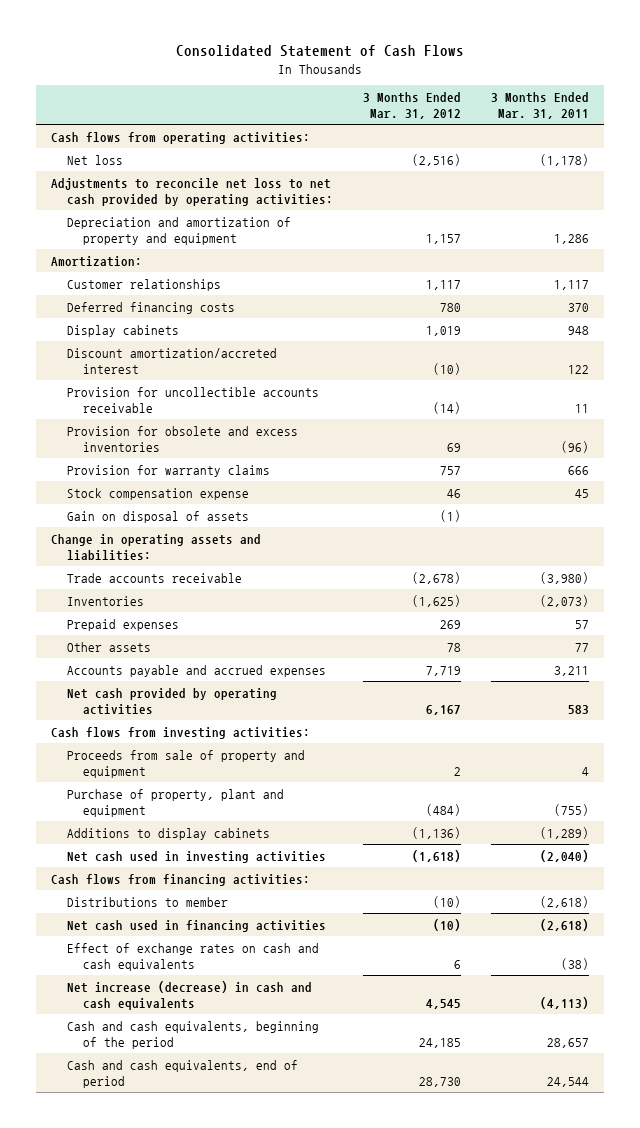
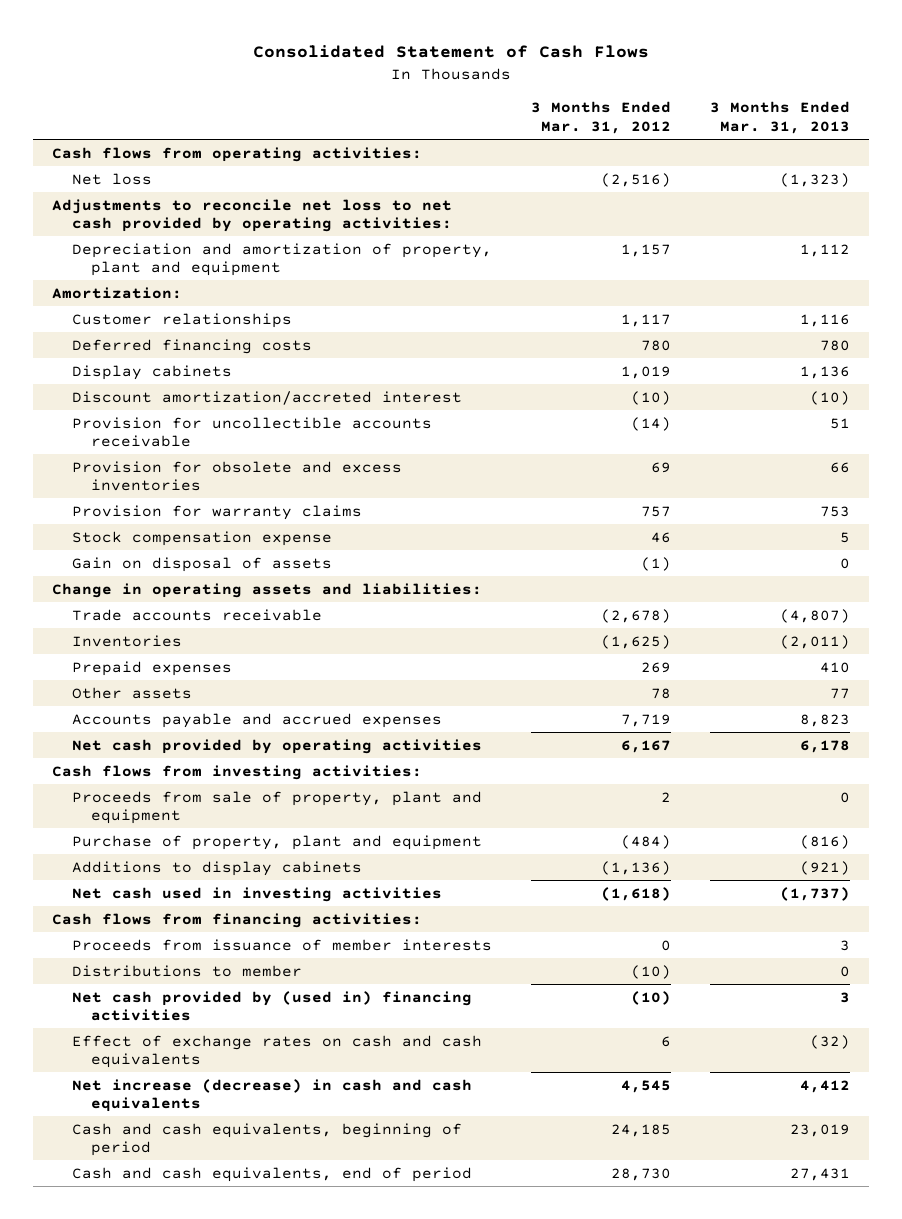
- | 3 Months Ended Mar. 31, 2012 | 3 Months Ended Mar. 31, 2011
+ | 3 Months Ended Mar. 31, 2012 | 3 Months Ended Mar. 31, 2013
- Depreciation and amortization of property and equipment | 1,157 | 1,286
+ Depreciation and amortization of property, plant and equipment | 1,157 | 1,112
- Proceeds from sale of property and equipment | 2 | 4
+ Proceeds from sale of property, plant and equipment | 2 | 0
+ Proceeds from issuance of member interests | 0 | 3
- Net cash used in financing activities | (10) | (2,618)
+ Net cash provided by (used in) financing activities | (10) | 3
- Cash and cash equivalents, beginning of the period | 24,185 | 28,657
+ Cash and cash equivalents, beginning of period | 24,185 | 23,019

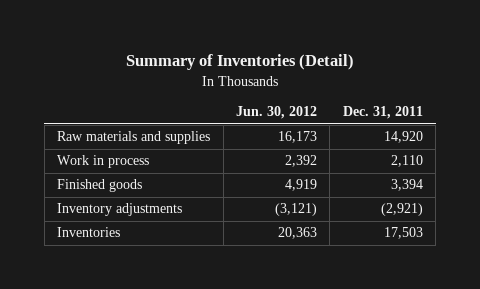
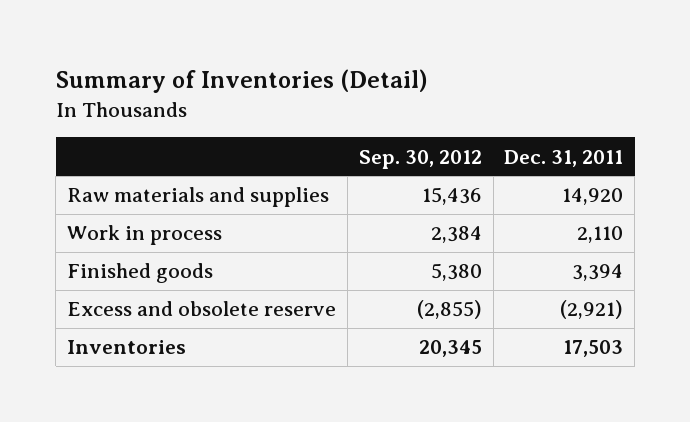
- | Jun. 30, 2012 | Dec. 31, 2011
+ | Sep. 30, 2012 | Dec. 31, 2011
- Inventory adjustments | (3,121) | (2,921)
+ Excess and obsolete reserve | (2,855) | (2,921)

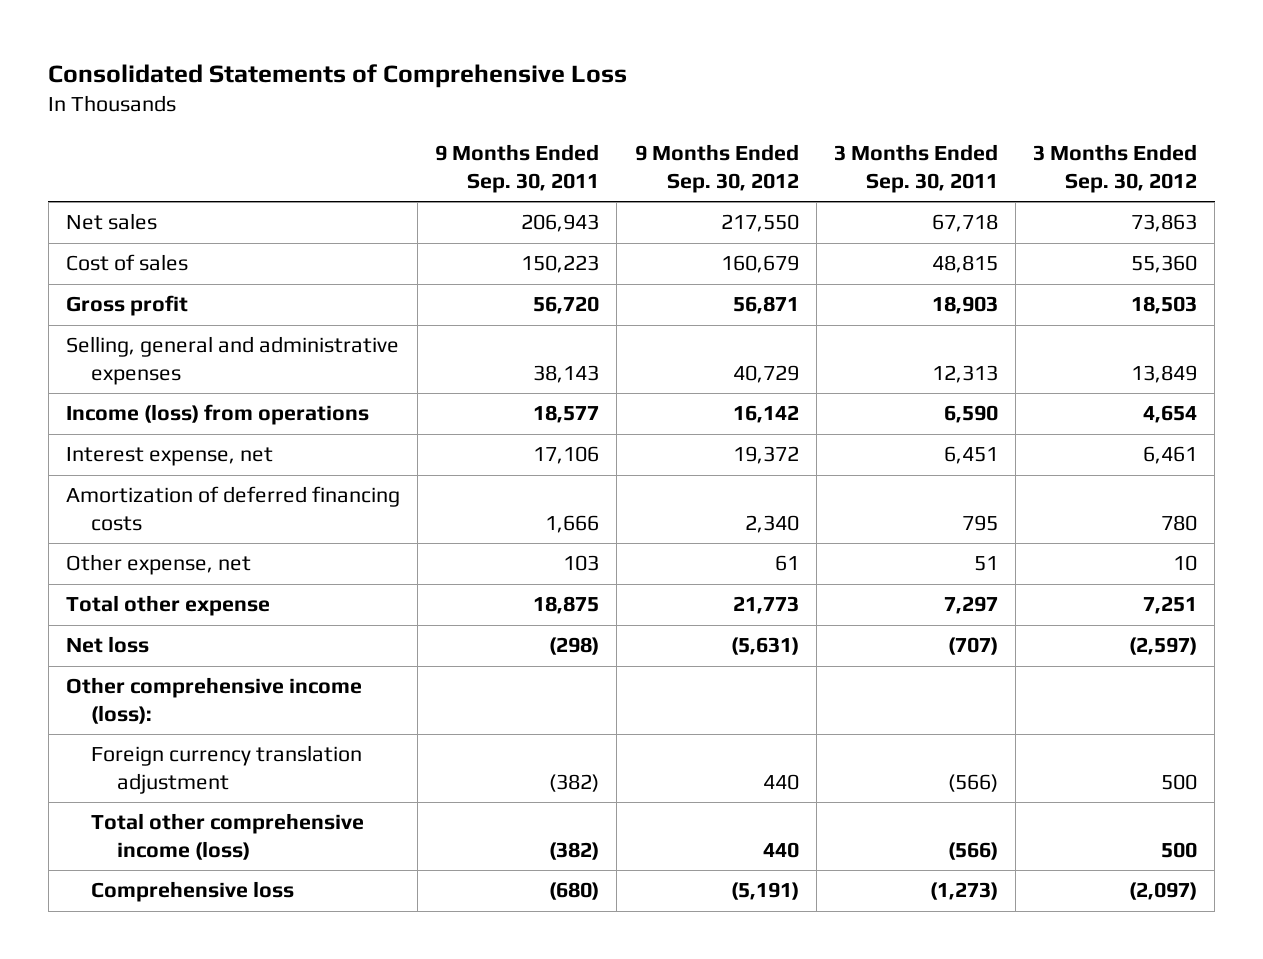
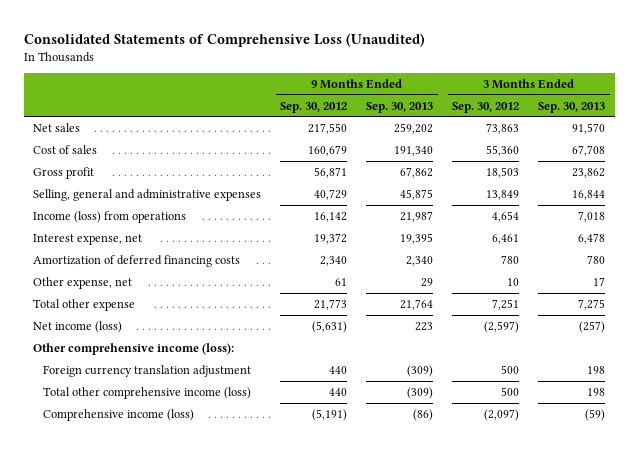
- Consolidated Statements of Comprehensive Loss
+ Consolidated Statements of Comprehensive Loss (Unaudited)
- | 9 Months Ended Sep. 30, 2011 | 9 Months Ended Sep. 30, 2012 | 3 Months Ended Sep. 30, 2011 | 3 Months Ended Sep. 30, 2012
+ | 9 Months Ended Sep. 30, 2012 | 9 Months Ended Sep. 30, 2013 | 3 Months Ended Sep. 30, 2012 | 3 Months Ended Sep. 30, 2013
- Net loss | (298) | (5,631) | (707) | (2,597)
+ Net income (loss) | (5,631) | 223 | (2,597) | (257)
- Comprehensive loss | (680) | (5,191) | (1,273) | (2,097)
+ Comprehensive income (loss) | (5,191) | (86) | (2,097) | (59)

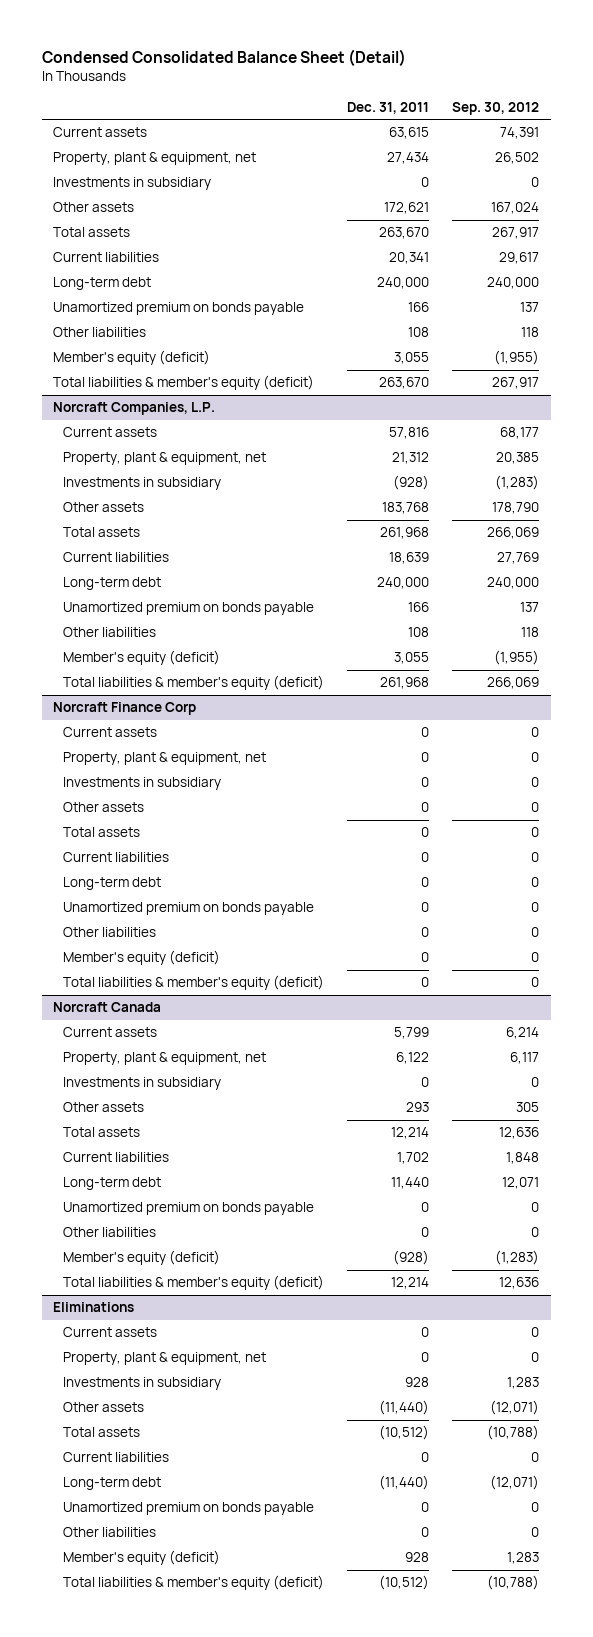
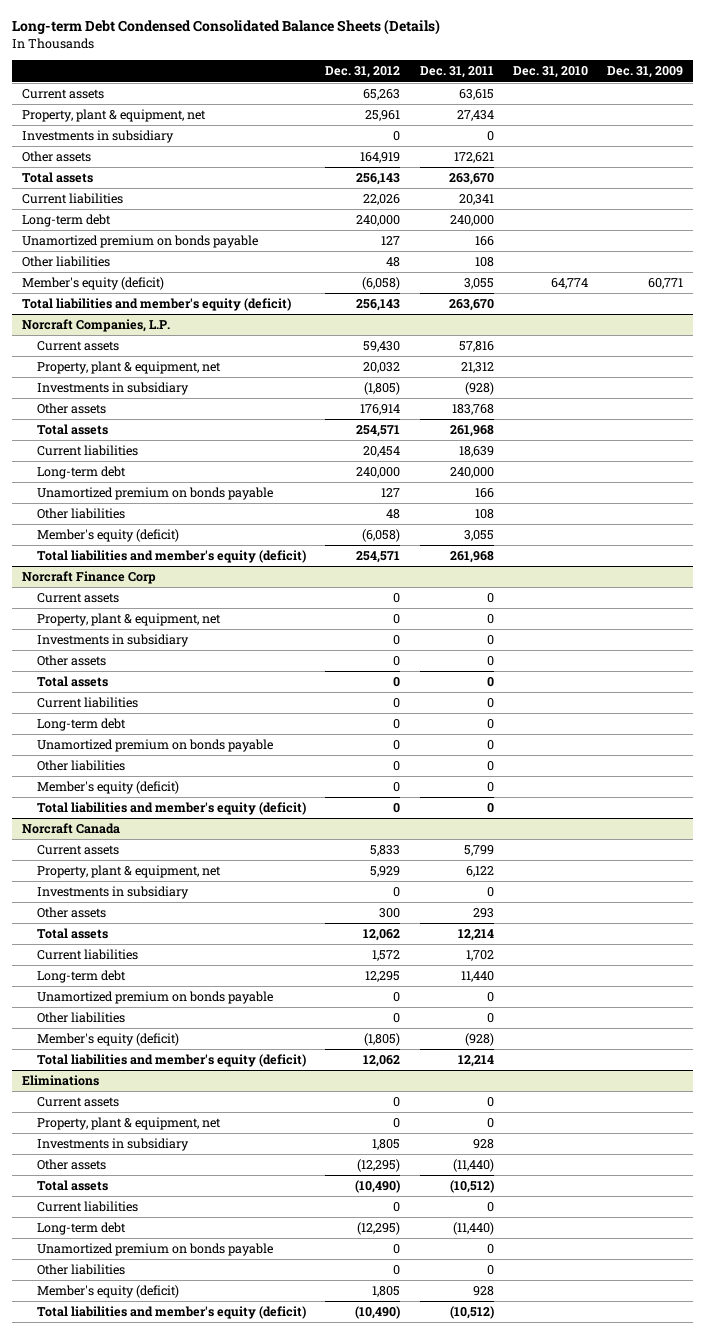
- Condensed Consolidated Balance Sheet (Detail)
+ Long-term Debt Condensed Consolidated Balance Sheets (Details)
- | Dec. 31, 2011 | Sep. 30, 2012
+ | Dec. 31, 2012 | Dec. 31, 2011 | Dec. 31, 2010 | Dec. 31, 2009
- Total liabilities & member's equity (deficit) | 263,670 | 267,917
+ Total liabilities and member's equity (deficit) | 256,143 | 263,670 | |
@ Norcraft Companies, L.P.
- Total liabilities & member's equity (deficit) | 261,968 | 266,069
+ Total liabilities and member's equity (deficit) | 254,571 | 261,968 | |
@ Norcraft Finance Corp
- Total liabilities & member's equity (deficit) | 0 | 0
+ Total liabilities and member's equity (deficit) | 0 | 0 | |
@ Norcraft Canada
- Total liabilities & member's equity (deficit) | 12,214 | 12,636
+ Total liabilities and member's equity (deficit) | 12,062 | 12,214 | |
@ Eliminations
- Total liabilities & member's equity (deficit) | (10,512) | (10,788)
+ Total liabilities and member's equity (deficit) | (10,490) | (10,512) | |

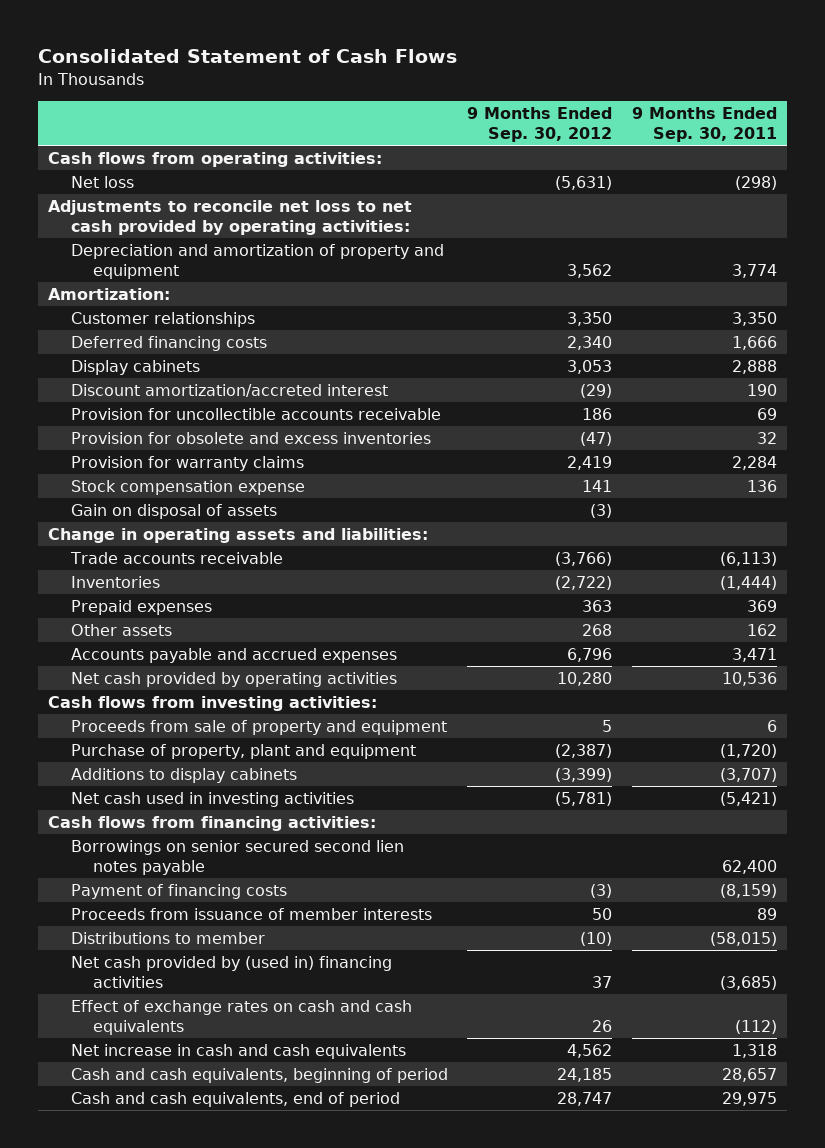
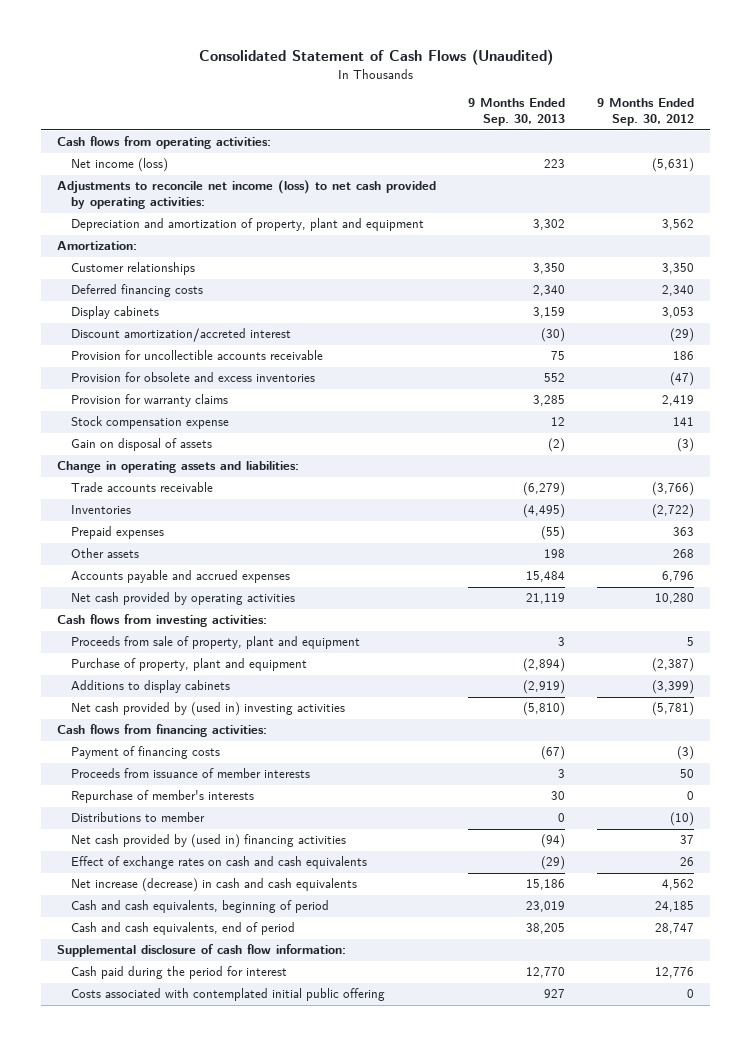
- Consolidated Statement of Cash Flows
+ Consolidated Statement of Cash Flows (Unaudited)
- | 9 Months Ended Sep. 30, 2012 | 9 Months Ended Sep. 30, 2011
+ | 9 Months Ended Sep. 30, 2013 | 9 Months Ended Sep. 30, 2012
- Net loss | (5,631) | (298)
- Adjustments to reconcile net loss to net cash provided by operating activities:
- Depreciation and amortization of property and equipment | 3,562 | 3,774
+ Net income (loss) | 223 | (5,631)
+ Adjustments to reconcile net income (loss) to net cash provided by operating activities:
+ Depreciation and amortization of property, plant and equipment | 3,302 | 3,562
- Proceeds from sale of property and equipment | 5 | 6
+ Proceeds from sale of property, plant and equipment | 3 | 5
- Net cash used in investing activities | (5,781) | (5,421)
+ Net cash provided by (used in) investing activities | (5,810) | (5,781)
- Borrowings on senior secured second lien notes payable | | 62,400
+ Repurchase of member's interests | 30 | 0
- Net increase in cash and cash equivalents | 4,562 | 1,318
+ Net increase (decrease) in cash and cash equivalents | 15,186 | 4,562
+ Supplemental disclosure of cash flow information:
+ Cash paid during the period for interest | 12,770 | 12,776
+ Costs associated with contemplated initial public offering | 927 | 0

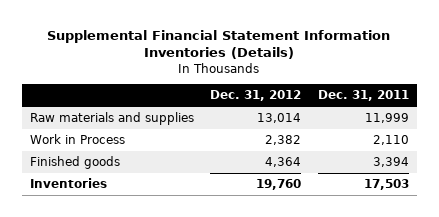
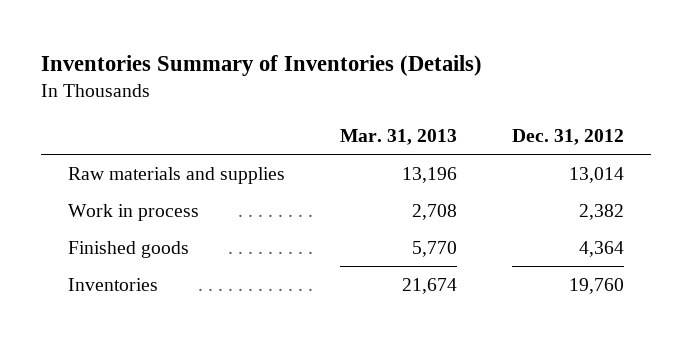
- Supplemental Financial Statement Information Inventories (Details)
+ Inventories Summary of Inventories (Details)
- | Dec. 31, 2012 | Dec. 31, 2011
+ | Mar. 31, 2013 | Dec. 31, 2012
- Work in Process | 2,382 | 2,110
+ Work in process | 2,708 | 2,382

